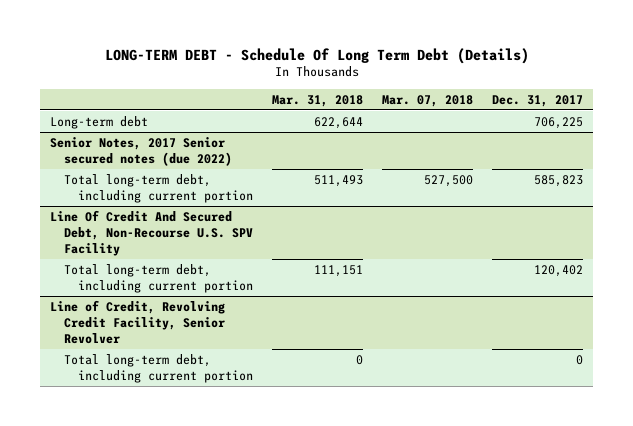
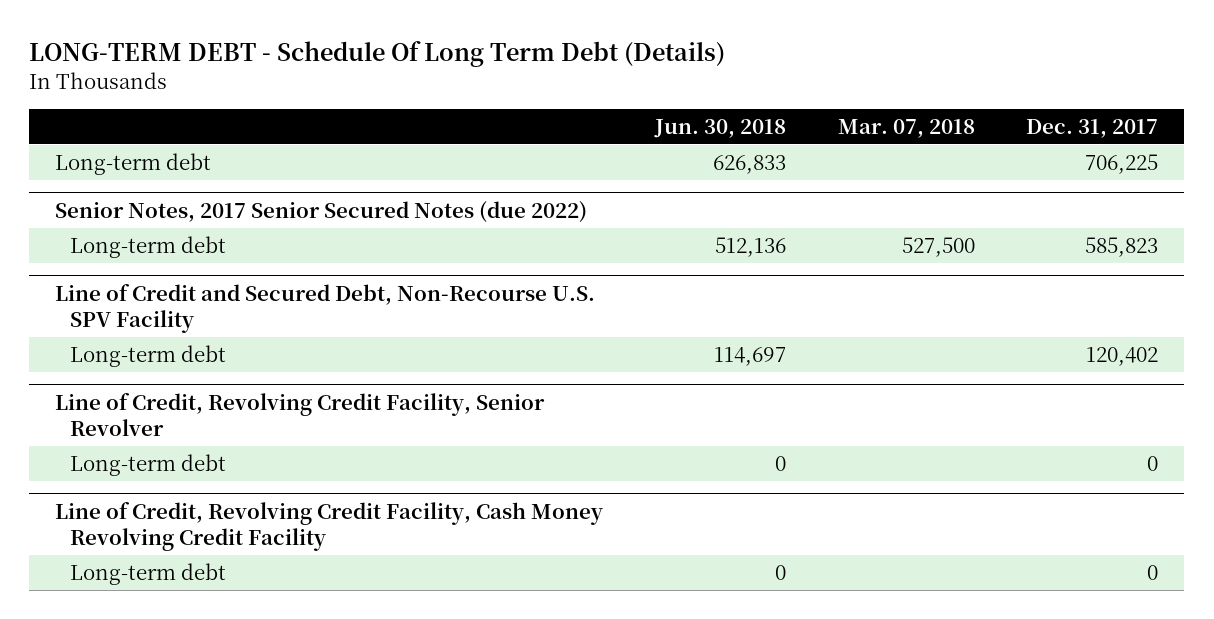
- | Mar. 31, 2018 | Mar. 07, 2018 | Dec. 31, 2017
+ | Jun. 30, 2018 | Mar. 07, 2018 | Dec. 31, 2017
- Senior Notes, 2017 Senior secured notes (due 2022)
- Total long-term debt, including current portion | 511,493 | 527,500 | 585,823
- Line Of Credit And Secured Debt, Non-Recourse U.S. SPV Facility
- Total long-term debt, including current portion | 111,151 | | 120,402
+ Senior Notes, 2017 Senior Secured Notes (due 2022)
+ Long-term debt | 512,136 | 527,500 | 585,823
+ Line of Credit and Secured Debt, Non-Recourse U.S. SPV Facility
+ Long-term debt | 114,697 | | 120,402
@ Line of Credit, Revolving Credit Facility, Senior Revolver
- Total long-term debt, including current portion | 0 | | 0
+ Long-term debt | 0 | | 0
+ Line of Credit, Revolving Credit Facility, Cash Money Revolving Credit Facility
+ Long-term debt | 0 | | 0

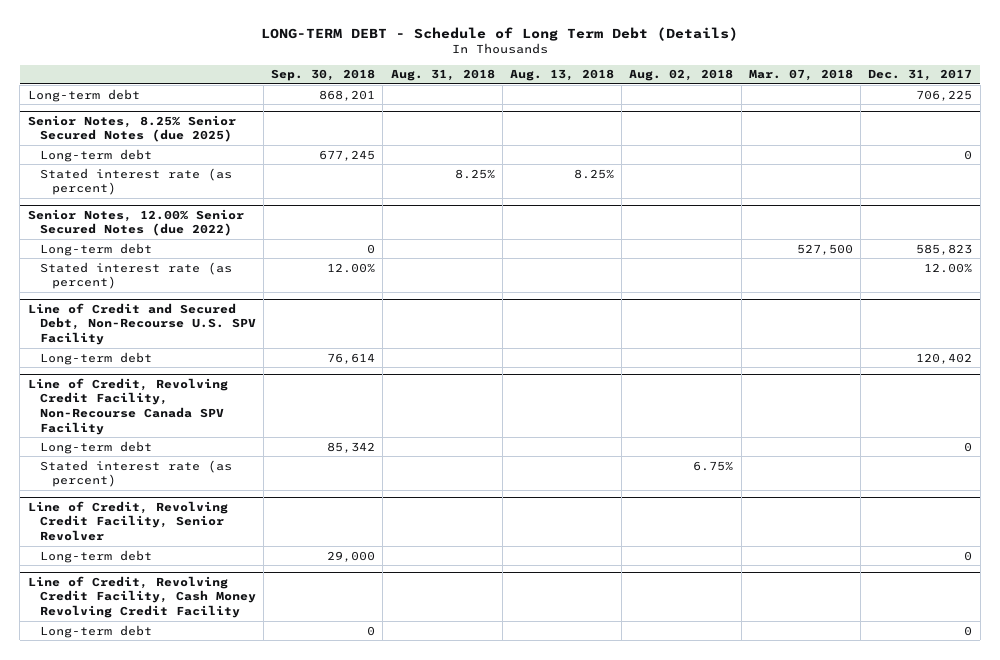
- LONG-TERM DEBT - Schedule Of Long Term Debt (Details)
+ LONG-TERM DEBT - Schedule of Long Term Debt (Details)
- | Jun. 30, 2018 | Mar. 07, 2018 | Dec. 31, 2017
+ | Sep. 30, 2018 | Aug. 31, 2018 | Aug. 13, 2018 | Aug. 02, 2018 | Mar. 07, 2018 | Dec. 31, 2017
- Senior Notes, 2017 Senior Secured Notes (due 2022)
+ Senior Notes, 8.25% Senior Secured Notes (due 2025)
+ Long-term debt | 677,245 | | | | | 0
+ Stated interest rate (as percent) | | 8.25% | 8.25% | | |
+ Senior Notes, 12.00% Senior Secured Notes (due 2022)
+ Stated interest rate (as percent) | 12.00% | | | | | 12.00%
+ Line of Credit, Revolving Credit Facility, Non-Recourse Canada SPV Facility
+ Long-term debt | 85,342 | | | | | 0
+ Stated interest rate (as percent) | | | | 6.75% | |

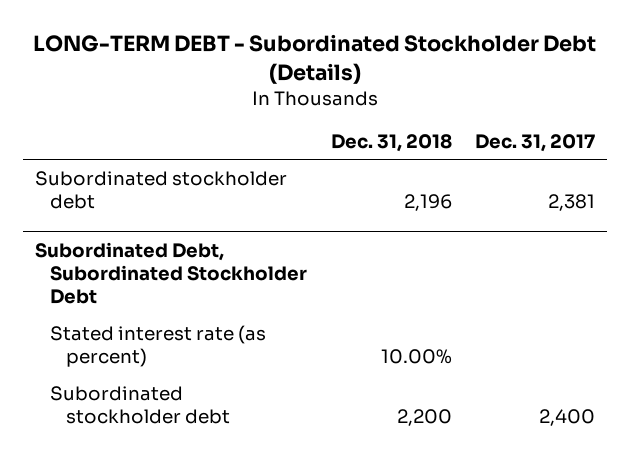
- LONG-TERM DEBT - Schedule of Long Term Debt (Details)
+ LONG-TERM DEBT - Subordinated Stockholder Debt (Details)
- | Sep. 30, 2018 | Aug. 31, 2018 | Aug. 13, 2018 | Aug. 02, 2018 | Mar. 07, 2018 | Dec. 31, 2017
+ | Dec. 31, 2018 | Dec. 31, 2017
- Long-term debt | 868,201 | | | | | 706,225
- Senior Notes, 8.25% Senior Secured Notes (due 2025)
- Long-term debt | 677,245 | | | | | 0
- Stated interest rate (as percent) | | 8.25% | 8.25% | | |
- Senior Notes, 12.00% Senior Secured Notes (due 2022)
- Long-term debt | 0 | | | | 527,500 | 585,823
- Stated interest rate (as percent) | 12.00% | | | | | 12.00%
- Line of Credit and Secured Debt, Non-Recourse U.S. SPV Facility
- Long-term debt | 76,614 | | | | | 120,402
- Line of Credit, Revolving Credit Facility, Non-Recourse Canada SPV Facility
- Long-term debt | 85,342 | | | | | 0
+ Subordinated stockholder debt | 2,196 | 2,381
+ Subordinated Debt, Subordinated Stockholder Debt
- Line of Credit, Revolving Credit Facility, Senior Revolver
- Long-term debt | 29,000 | | | | | 0
- Line of Credit, Revolving Credit Facility, Cash Money Revolving Credit Facility
- Long-term debt | 0 | | | | | 0
+ Subordinated stockholder debt | 2,200 | 2,400

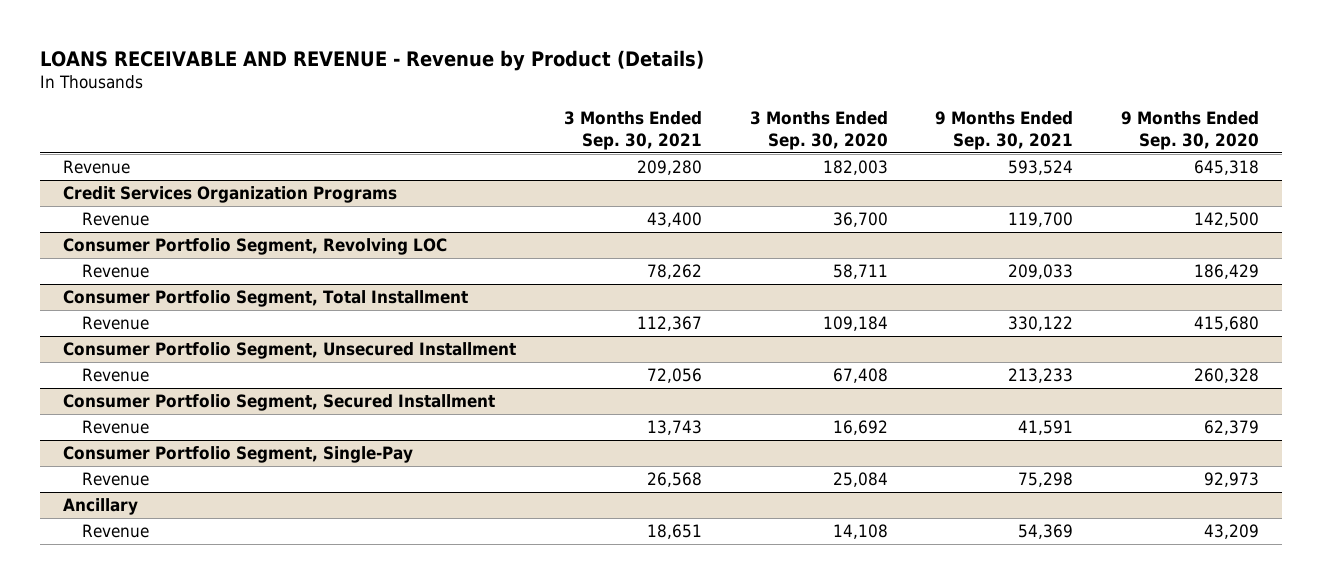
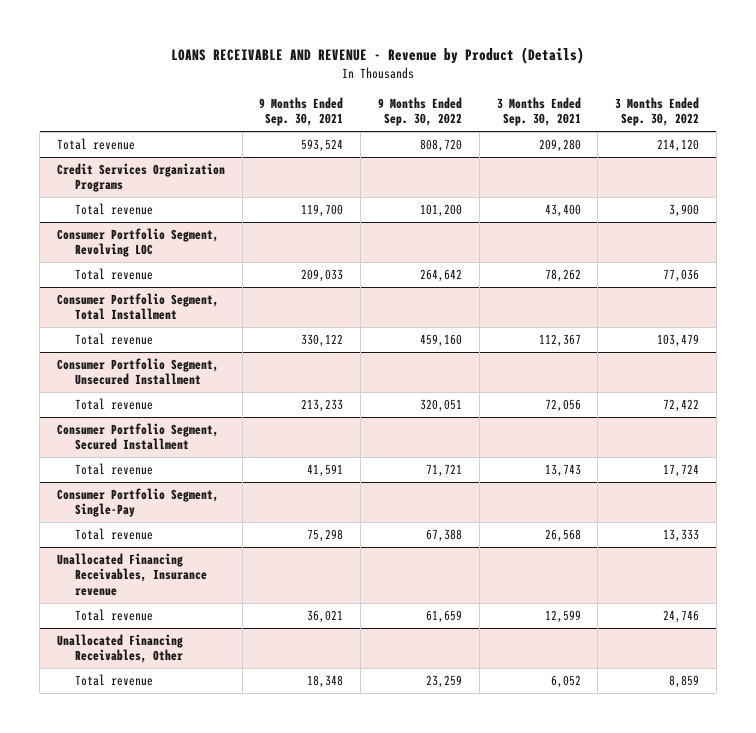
- | 3 Months Ended Sep. 30, 2021 | 3 Months Ended Sep. 30, 2020 | 9 Months Ended Sep. 30, 2021 | 9 Months Ended Sep. 30, 2020
+ | 9 Months Ended Sep. 30, 2021 | 9 Months Ended Sep. 30, 2022 | 3 Months Ended Sep. 30, 2021 | 3 Months Ended Sep. 30, 2022
- Revenue | 209,280 | 182,003 | 593,524 | 645,318
+ Total revenue | 593,524 | 808,720 | 209,280 | 214,120
@ Credit Services Organization Programs
- Revenue | 43,400 | 36,700 | 119,700 | 142,500
+ Total revenue | 119,700 | 101,200 | 43,400 | 3,900
@ Consumer Portfolio Segment, Revolving LOC
- Revenue | 78,262 | 58,711 | 209,033 | 186,429
+ Total revenue | 209,033 | 264,642 | 78,262 | 77,036
@ Consumer Portfolio Segment, Total Installment
- Revenue | 112,367 | 109,184 | 330,122 | 415,680
+ Total revenue | 330,122 | 459,160 | 112,367 | 103,479
@ Consumer Portfolio Segment, Unsecured Installment
- Revenue | 72,056 | 67,408 | 213,233 | 260,328
+ Total revenue | 213,233 | 320,051 | 72,056 | 72,422
@ Consumer Portfolio Segment, Secured Installment
- Revenue | 13,743 | 16,692 | 41,591 | 62,379
+ Total revenue | 41,591 | 71,721 | 13,743 | 17,724
@ Consumer Portfolio Segment, Single-Pay
- Revenue | 26,568 | 25,084 | 75,298 | 92,973
- Ancillary
- Revenue | 18,651 | 14,108 | 54,369 | 43,209
@ Consumer Portfolio Segment, Single-Pay
+ Total revenue | 75,298 | 67,388 | 26,568 | 13,333
+ Unallocated Financing Receivables, Insurance revenue
+ Total revenue | 36,021 | 61,659 | 12,599 | 24,746
+ Unallocated Financing Receivables, Other
+ Total revenue | 18,348 | 23,259 | 6,052 | 8,859

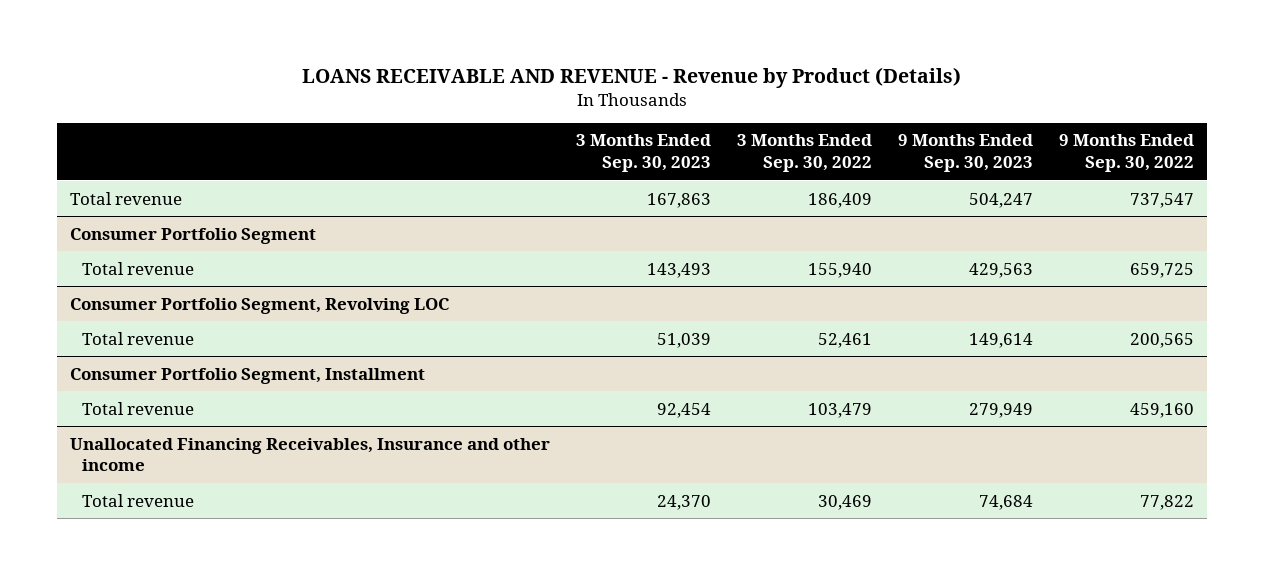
- | 9 Months Ended Sep. 30, 2021 | 9 Months Ended Sep. 30, 2022 | 3 Months Ended Sep. 30, 2021 | 3 Months Ended Sep. 30, 2022
+ | 3 Months Ended Sep. 30, 2023 | 3 Months Ended Sep. 30, 2022 | 9 Months Ended Sep. 30, 2023 | 9 Months Ended Sep. 30, 2022
- Total revenue | 593,524 | 808,720 | 209,280 | 214,120
- Credit Services Organization Programs
- Total revenue | 119,700 | 101,200 | 43,400 | 3,900
+ Total revenue | 167,863 | 186,409 | 504,247 | 737,547
+ Consumer Portfolio Segment
+ Total revenue | 143,493 | 155,940 | 429,563 | 659,725
@ Consumer Portfolio Segment, Revolving LOC
- Total revenue | 209,033 | 264,642 | 78,262 | 77,036
- Consumer Portfolio Segment, Total Installment
@ Consumer Portfolio Segment, Revolving LOC
+ Total revenue | 51,039 | 52,461 | 149,614 | 200,565
+ Consumer Portfolio Segment, Installment
- Consumer Portfolio Segment, Unsecured Installment
- Total revenue | 213,233 | 320,051 | 72,056 | 72,422
- Consumer Portfolio Segment, Secured Installment
- Total revenue | 41,591 | 71,721 | 13,743 | 17,724
- Consumer Portfolio Segment, Single-Pay
- Total revenue | 75,298 | 67,388 | 26,568 | 13,333
- Unallocated Financing Receivables, Insurance revenue
- Total revenue | 36,021 | 61,659 | 12,599 | 24,746
- Unallocated Financing Receivables, Other
- Total revenue | 18,348 | 23,259 | 6,052 | 8,859
+ Unallocated Financing Receivables, Insurance and other income
+ Total revenue | 24,370 | 30,469 | 74,684 | 77,822

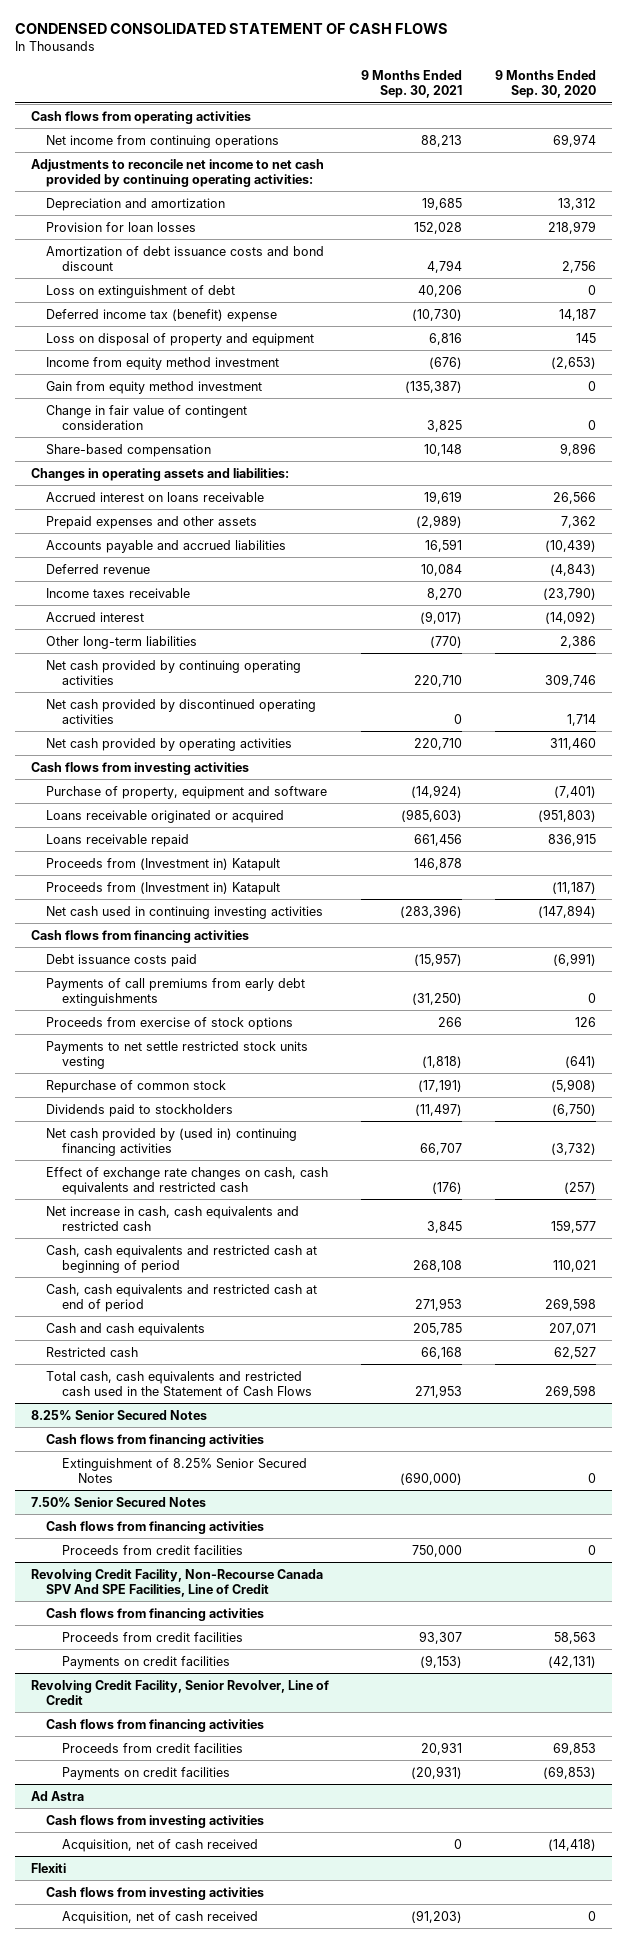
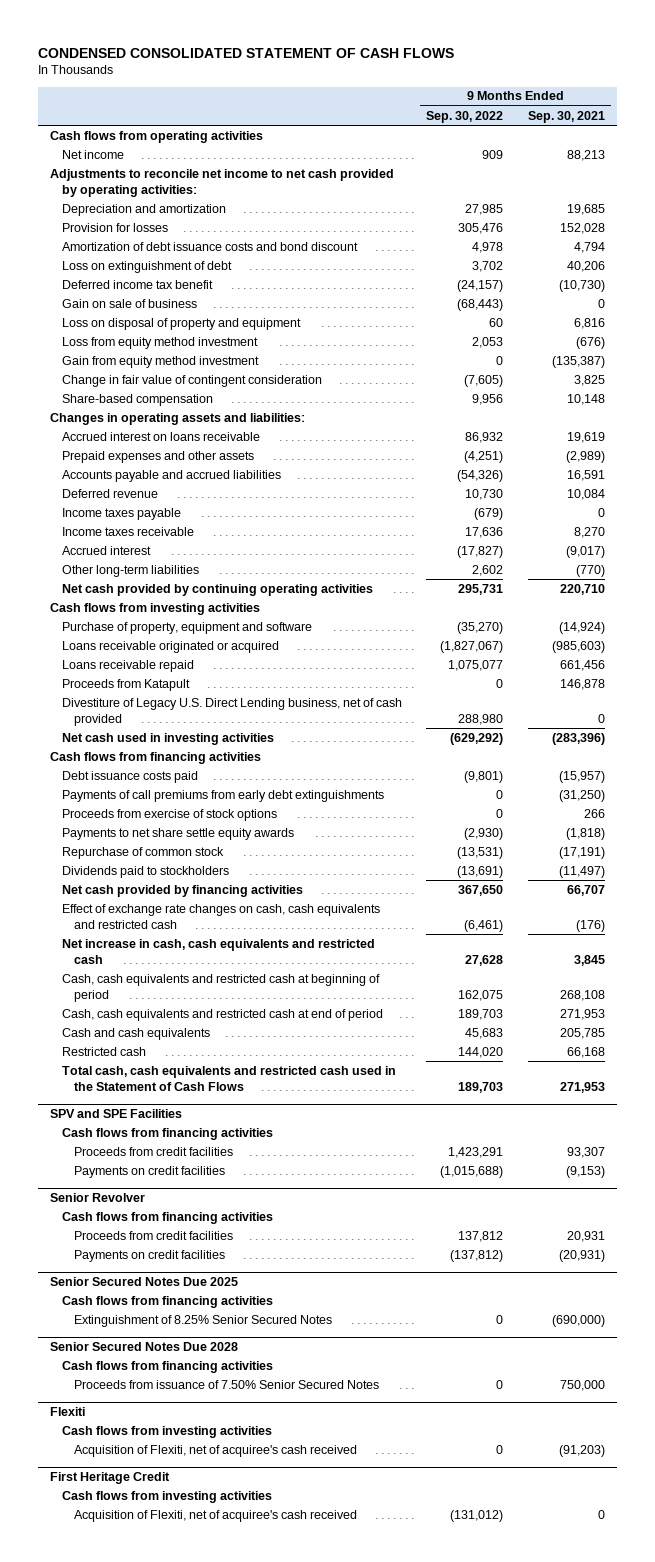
- | 9 Months Ended Sep. 30, 2021 | 9 Months Ended Sep. 30, 2020
+ | 9 Months Ended Sep. 30, 2022 | 9 Months Ended Sep. 30, 2021
- Net income from continuing operations | 88,213 | 69,974
- Adjustments to reconcile net income to net cash provided by continuing operating activities:
+ Net income | 909 | 88,213
+ Adjustments to reconcile net income to net cash provided by operating activities:
- Provision for loan losses | 152,028 | 218,979
+ Provision for losses | 305,476 | 152,028
- Deferred income tax (benefit) expense | (10,730) | 14,187
+ Deferred income tax benefit | (24,157) | (10,730)
+ Gain on sale of business | (68,443) | 0
- Income from equity method investment | (676) | (2,653)
+ Loss from equity method investment | 2,053 | (676)
+ Income taxes payable | (679) | 0
- Net cash provided by discontinued operating activities | 0 | 1,714
- Net cash provided by operating activities | 220,710 | 311,460
- Proceeds from (Investment in) Katapult | 146,878 |
- Proceeds from (Investment in) Katapult | | (11,187)
- Net cash used in continuing investing activities | (283,396) | (147,894)
+ Proceeds from Katapult | 0 | 146,878
+ Divestiture of Legacy U.S. Direct Lending business, net of cash provided | 288,980 | 0
+ Net cash used in investing activities | (629,292) | (283,396)
- Payments to net settle restricted stock units vesting | (1,818) | (641)
+ Payments to net share settle equity awards | (2,930) | (1,818)
- Net cash provided by (used in) continuing financing activities | 66,707 | (3,732)
+ Net cash provided by financing activities | 367,650 | 66,707
- 8.25% Senior Secured Notes
- Cash flows from financing activities
- Extinguishment of 8.25% Senior Secured Notes | (690,000) | 0
- 7.50% Senior Secured Notes
- Cash flows from financing activities
- Proceeds from credit facilities | 750,000 | 0
- Revolving Credit Facility, Non-Recourse Canada SPV And SPE Facilities, Line of Credit
+ SPV and SPE Facilities
- Revolving Credit Facility, Senior Revolver, Line of Credit
+ Senior Revolver
- Ad Astra
- Cash flows from investing activities
- Acquisition, net of cash received | 0 | (14,418)
+ Senior Secured Notes Due 2025
+ Cash flows from financing activities
+ Extinguishment of 8.25% Senior Secured Notes | 0 | (690,000)
+ Senior Secured Notes Due 2028
+ Cash flows from financing activities
+ Proceeds from issuance of 7.50% Senior Secured Notes | 0 | 750,000
@ Flexiti
- Acquisition, net of cash received | (91,203) | 0
+ Acquisition of Flexiti, net of acquiree's cash received | 0 | (91,203)
+ First Heritage Credit
+ Cash flows from investing activities
+ Acquisition of Flexiti, net of acquiree's cash received | (131,012) | 0

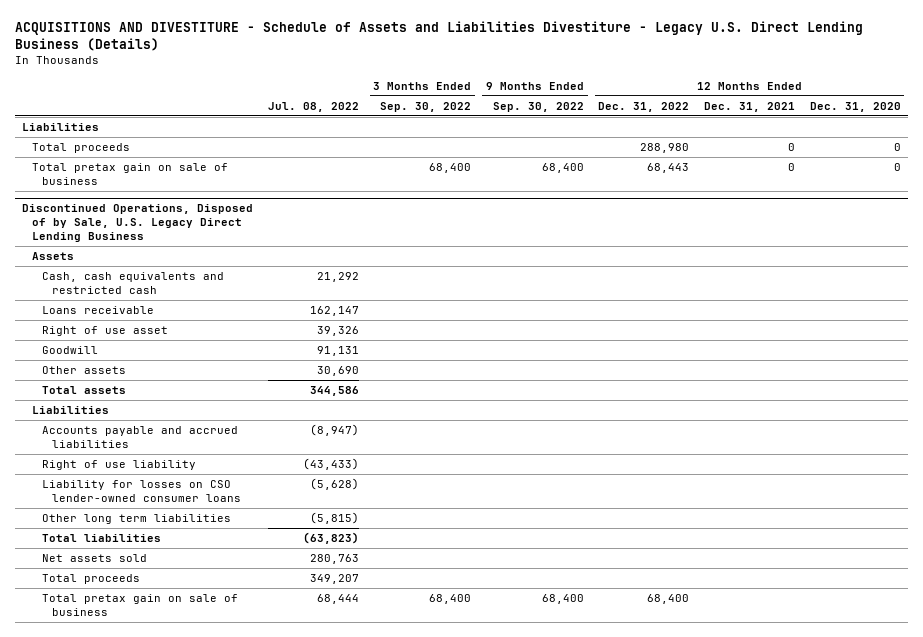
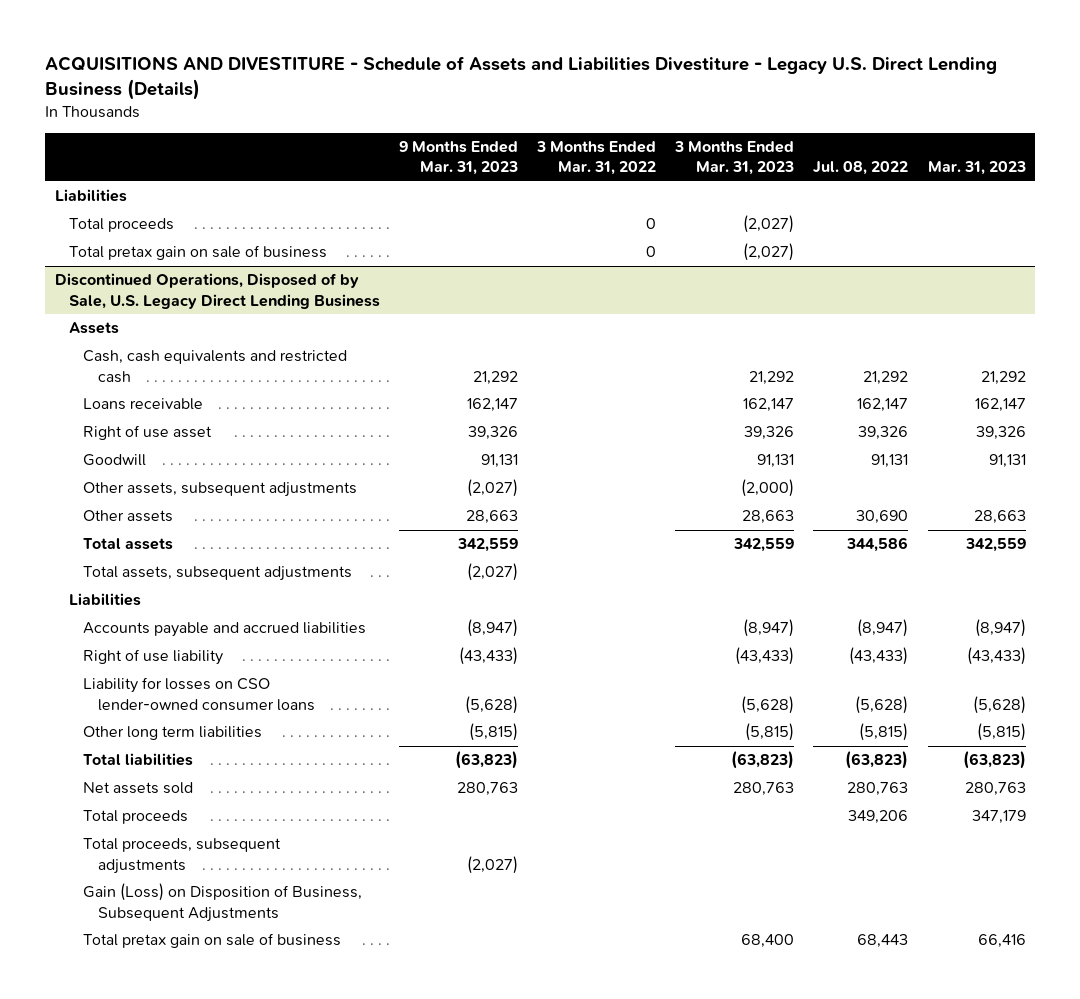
- | Jul. 08, 2022 | 3 Months Ended Sep. 30, 2022 | 9 Months Ended Sep. 30, 2022 | 12 Months Ended Dec. 31, 2022 | 12 Months Ended Dec. 31, 2021 | 12 Months Ended Dec. 31, 2020
+ | 9 Months Ended Mar. 31, 2023 | 3 Months Ended Mar. 31, 2022 | 3 Months Ended Mar. 31, 2023 | Jul. 08, 2022 | Mar. 31, 2023
@ Discontinued Operations, Disposed of by Sale, U.S. Legacy Direct Lending Business
+ Other assets, subsequent adjustments | (2,027) | | (2,000) | |
+ Total assets, subsequent adjustments | (2,027) | | | |
- Total proceeds | 349,207 | | | | |
- Total pretax gain on sale of business | 68,444 | 68,400 | 68,400 | 68,400 | |
+ Total proceeds | | | | 349,206 | 347,179
+ Total proceeds, subsequent adjustments | (2,027) | | | |
+ Gain (Loss) on Disposition of Business, Subsequent Adjustments
+ Total pretax gain on sale of business | | | 68,400 | 68,443 | 66,416

